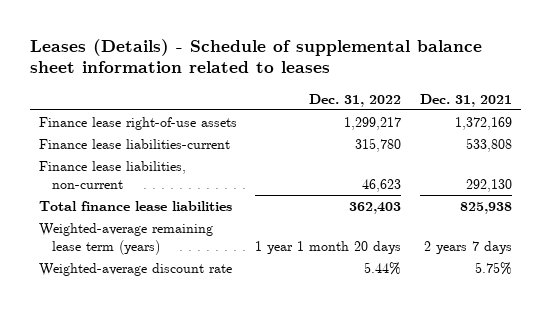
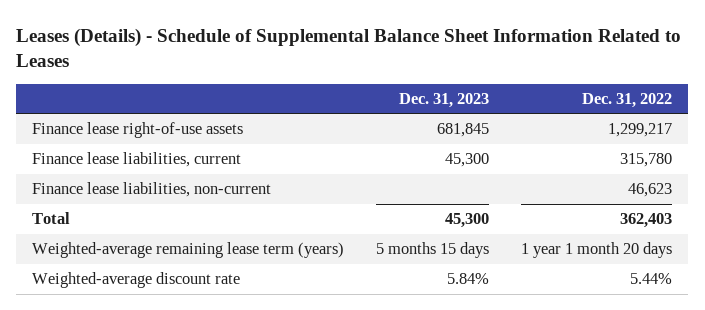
- Leases (Details) - Schedule of supplemental balance sheet information related to leases
+ Leases (Details) - Schedule of Supplemental Balance Sheet Information Related to Leases
- | Dec. 31, 2022 | Dec. 31, 2021
+ | Dec. 31, 2023 | Dec. 31, 2022
- Finance lease liabilities-current | 315,780 | 533,808
+ Finance lease liabilities, current | 45,300 | 315,780
- Total finance lease liabilities | 362,403 | 825,938
+ Total | 45,300 | 362,403

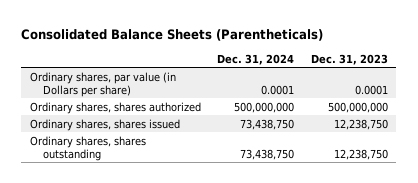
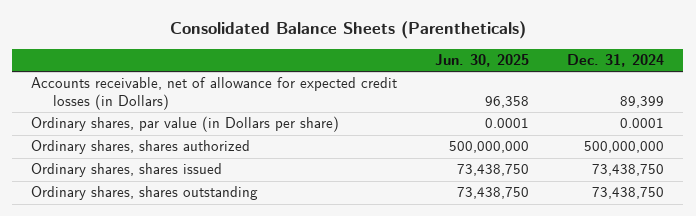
- | Dec. 31, 2024 | Dec. 31, 2023
+ | Jun. 30, 2025 | Dec. 31, 2024
+ Accounts receivable, net of allowance for expected credit losses (in Dollars) | 96,358 | 89,399

